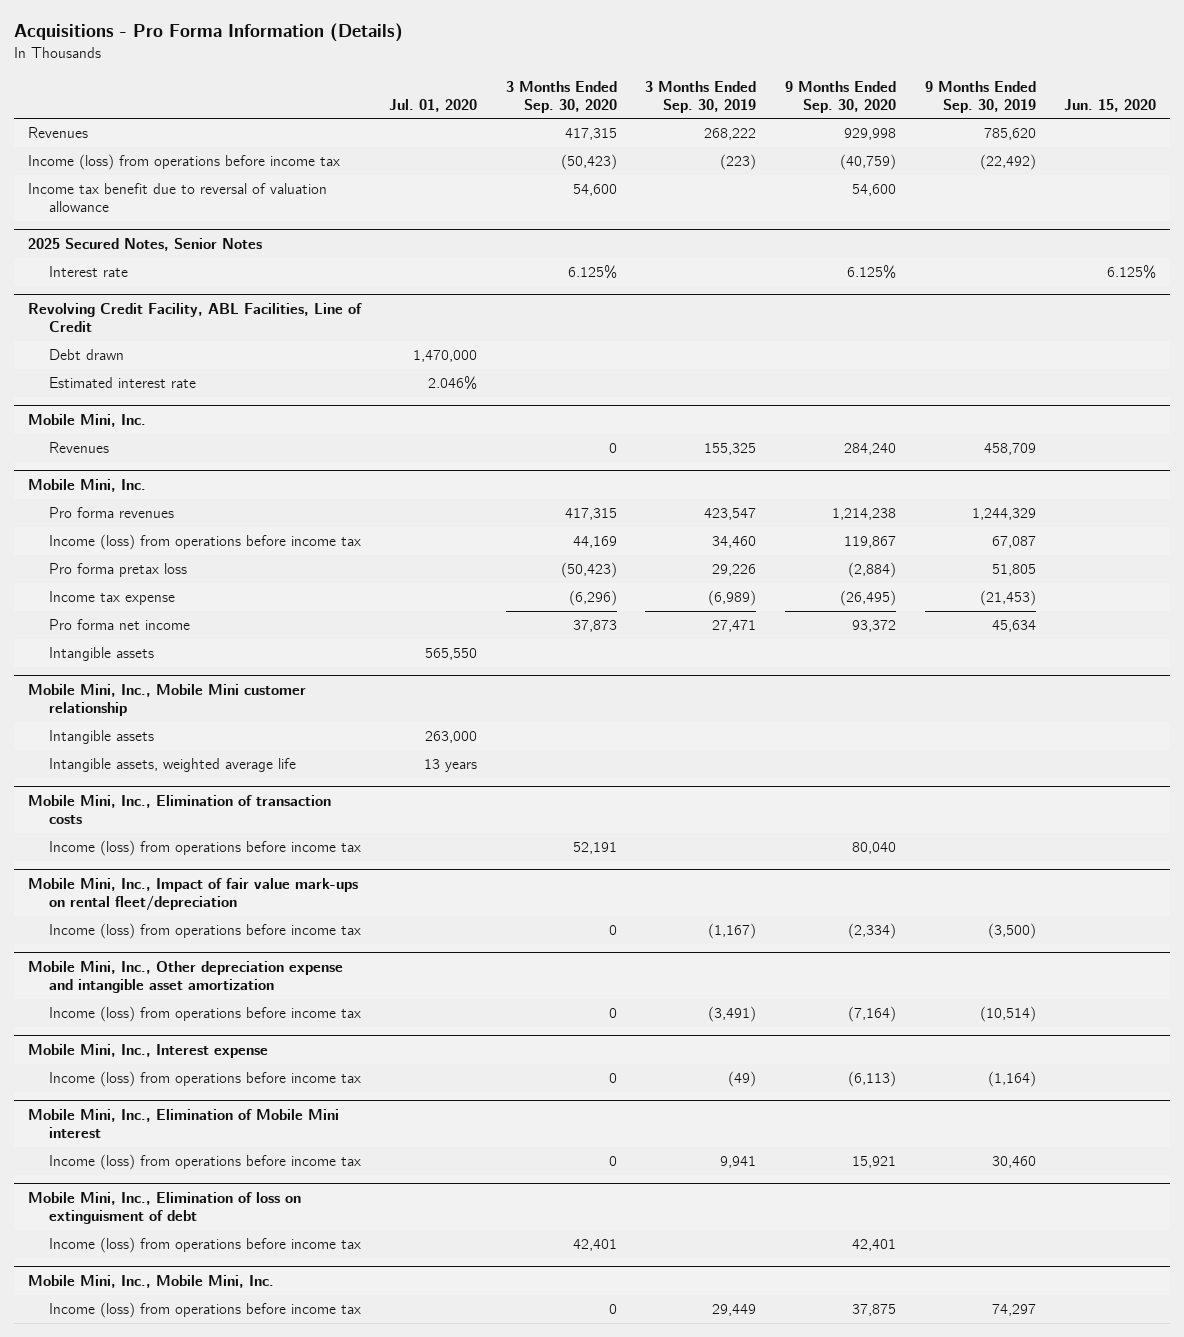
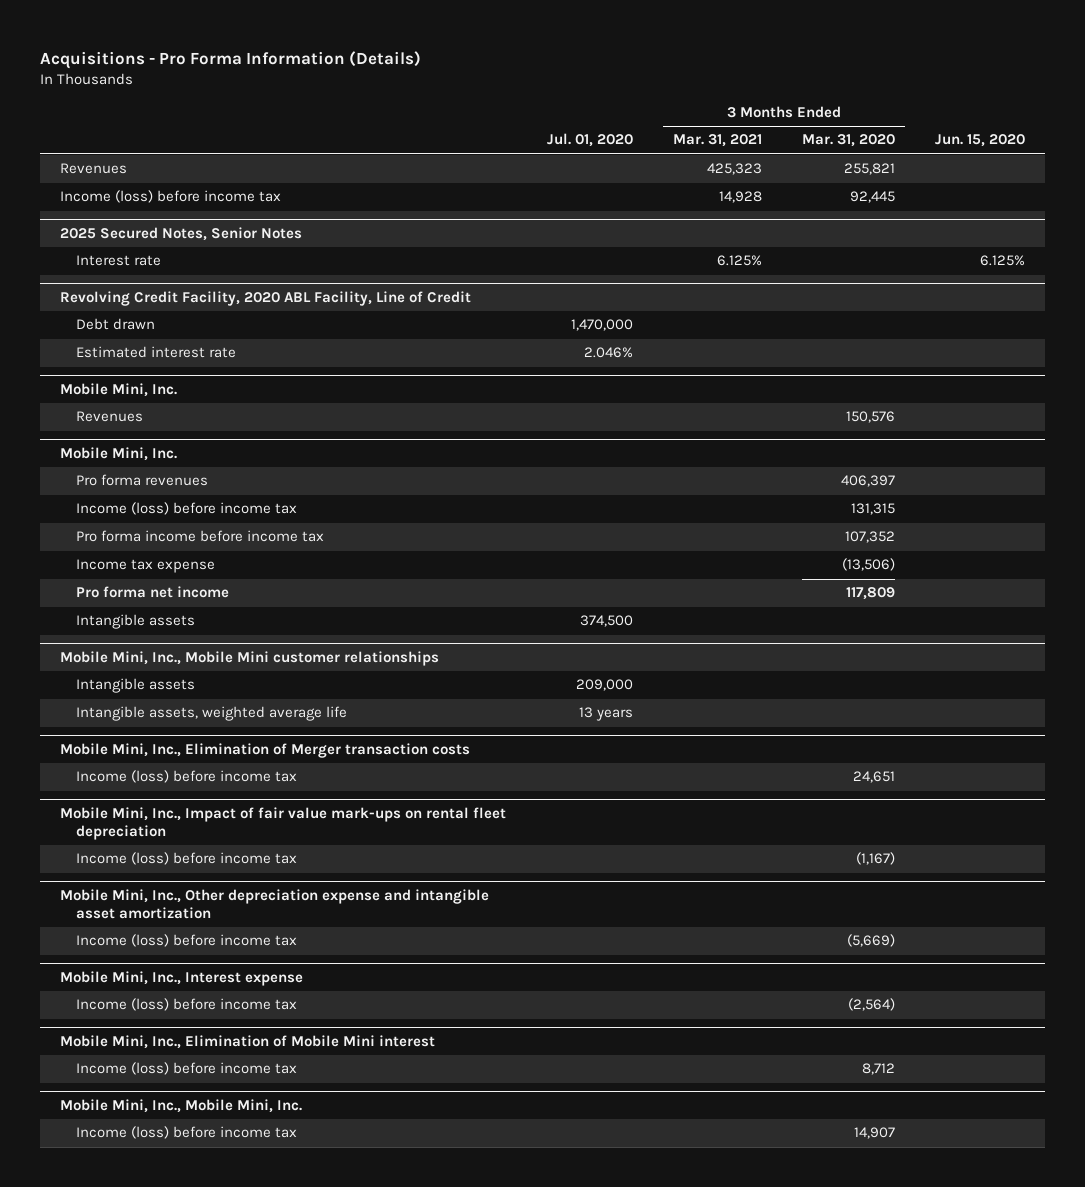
- | Jul. 01, 2020 | 3 Months Ended Sep. 30, 2020 | 3 Months Ended Sep. 30, 2019 | 9 Months Ended Sep. 30, 2020 | 9 Months Ended Sep. 30, 2019 | Jun. 15, 2020
+ | Jul. 01, 2020 | 3 Months Ended Mar. 31, 2021 | 3 Months Ended Mar. 31, 2020 | Jun. 15, 2020
- Income (loss) from operations before income tax | | (50,423) | (223) | (40,759) | (22,492) |
- Income tax benefit due to reversal of valuation allowance | | 54,600 | | 54,600 | |
+ Income (loss) before income tax | | 14,928 | 92,445 |
- Revolving Credit Facility, ABL Facilities, Line of Credit
+ Revolving Credit Facility, 2020 ABL Facility, Line of Credit
@ Mobile Mini, Inc.
- Income (loss) from operations before income tax | | 44,169 | 34,460 | 119,867 | 67,087 |
- Pro forma pretax loss | | (50,423) | 29,226 | (2,884) | 51,805 |
+ Income (loss) before income tax | | | 131,315 |
+ Pro forma income before income tax | | | 107,352 |
- Intangible assets | 565,550 | | | | |
- Mobile Mini, Inc., Mobile Mini customer relationship
- Intangible assets | 263,000 | | | | |
@ Mobile Mini, Inc.
+ Intangible assets | 374,500 | | |
+ Mobile Mini, Inc., Mobile Mini customer relationships
+ Intangible assets | 209,000 | | |
- Mobile Mini, Inc., Elimination of transaction costs
- Income (loss) from operations before income tax | | 52,191 | | 80,040 | |
- Mobile Mini, Inc., Impact of fair value mark-ups on rental fleet/depreciation
- Income (loss) from operations before income tax | | 0 | (1,167) | (2,334) | (3,500) |
+ Mobile Mini, Inc., Elimination of Merger transaction costs
+ Income (loss) before income tax | | | 24,651 |
+ Mobile Mini, Inc., Impact of fair value mark-ups on rental fleet depreciation
+ Income (loss) before income tax | | | (1,167) |
@ Mobile Mini, Inc., Other depreciation expense and intangible asset amortization
- Income (loss) from operations before income tax | | 0 | (3,491) | (7,164) | (10,514) |
+ Income (loss) before income tax | | | (5,669) |
@ Mobile Mini, Inc., Interest expense
- Income (loss) from operations before income tax | | 0 | (49) | (6,113) | (1,164) |
+ Income (loss) before income tax | | | (2,564) |
@ Mobile Mini, Inc., Elimination of Mobile Mini interest
- Income (loss) from operations before income tax | | 0 | 9,941 | 15,921 | 30,460 |
- Mobile Mini, Inc., Elimination of loss on extinguisment of debt
- Income (loss) from operations before income tax | | 42,401 | | 42,401 | |
@ Mobile Mini, Inc., Elimination of Mobile Mini interest
+ Income (loss) before income tax | | | 8,712 |
@ Mobile Mini, Inc., Mobile Mini, Inc.
- Income (loss) from operations before income tax | | 0 | 29,449 | 37,875 | 74,297 |
+ Income (loss) before income tax | | | 14,907 |

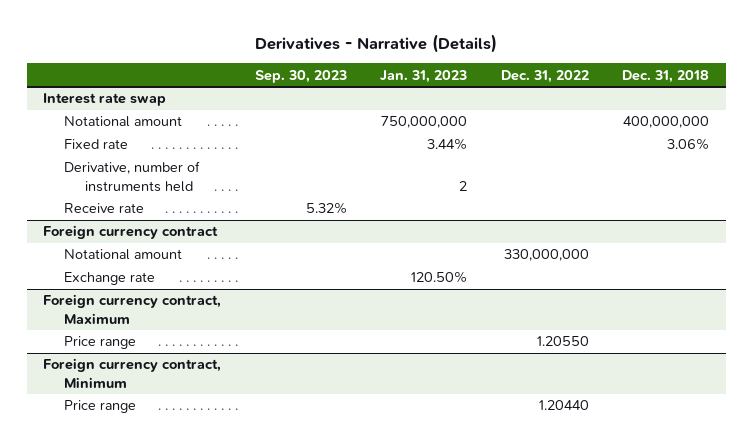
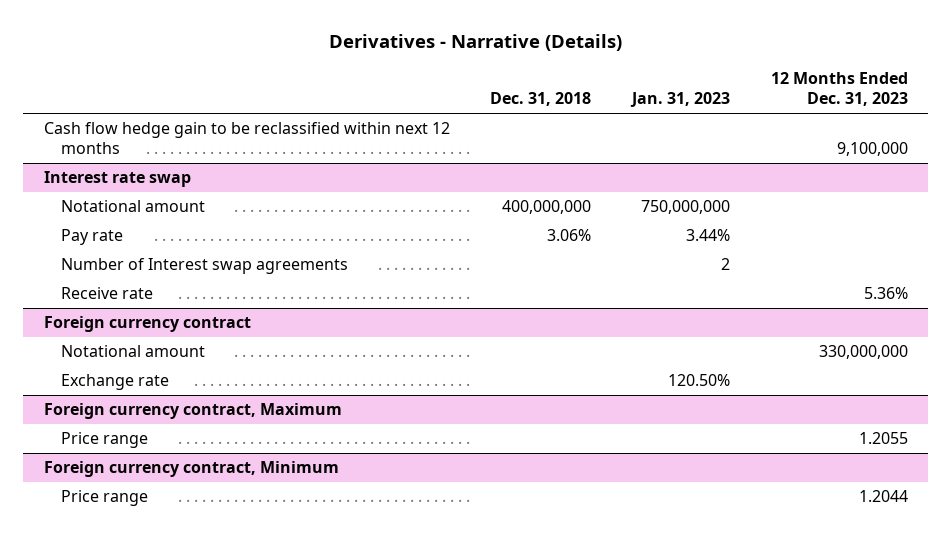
- | Sep. 30, 2023 | Jan. 31, 2023 | Dec. 31, 2022 | Dec. 31, 2018
+ | Dec. 31, 2018 | Jan. 31, 2023 | 12 Months Ended Dec. 31, 2023
+ Cash flow hedge gain to be reclassified within next 12 months | | | 9,100,000
@ Interest rate swap
- Fixed rate | | 3.44% | | 3.06%
- Derivative, number of instruments held | | 2 | |
+ Pay rate | 3.06% | 3.44% |
+ Number of Interest swap agreements | | 2 |

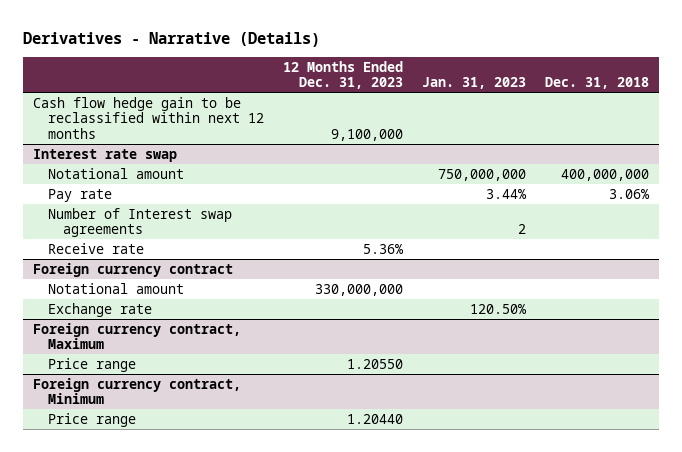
- | Dec. 31, 2018 | Jan. 31, 2023 | 12 Months Ended Dec. 31, 2023
+ | 12 Months Ended Dec. 31, 2023 | Jan. 31, 2023 | Dec. 31, 2018
@ Foreign currency contract, Maximum
- Price range | | | 1.2055
+ Price range | 1.20550 | |
@ Foreign currency contract, Minimum
- Price range | | | 1.2044
+ Price range | 1.20440 | |

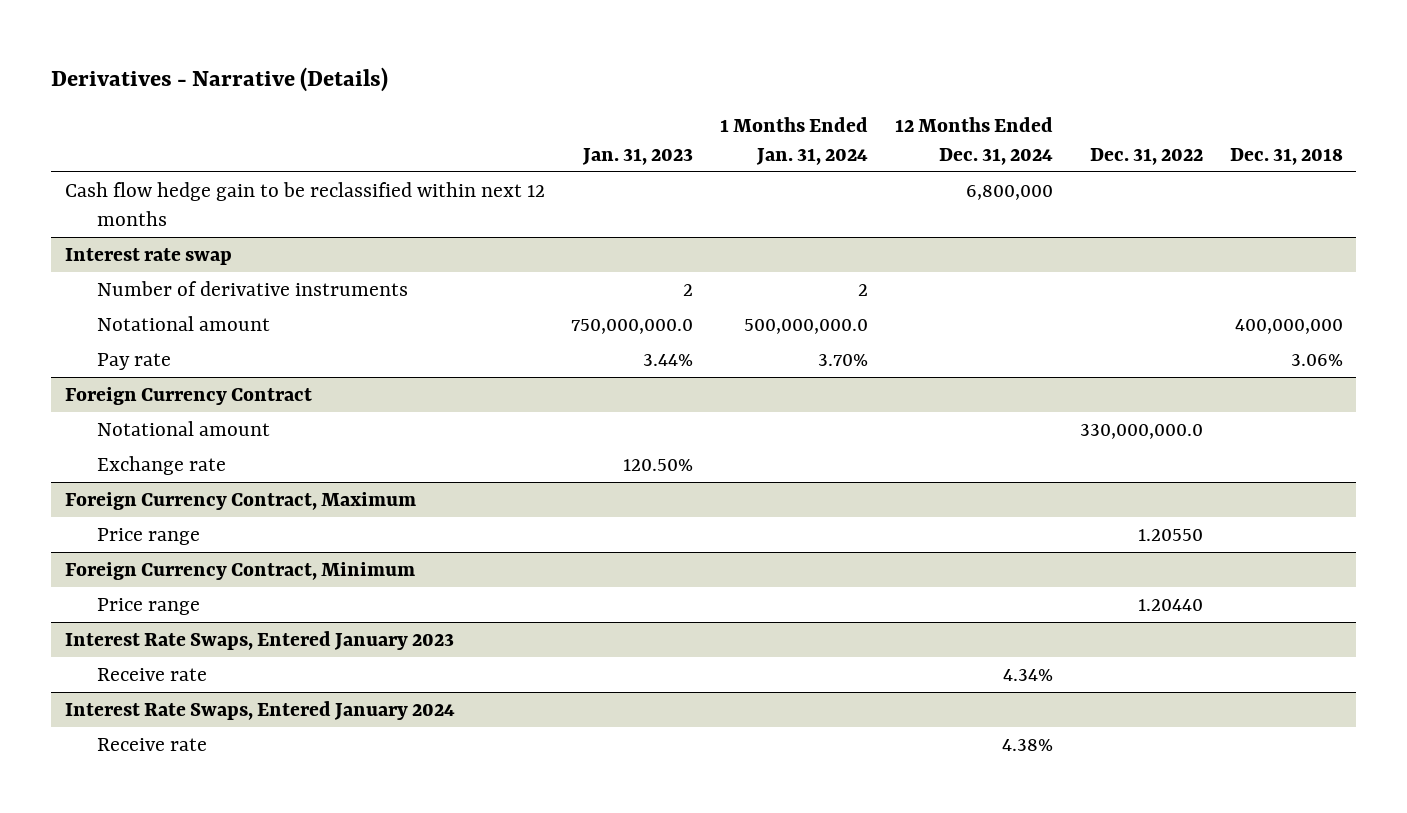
- | 12 Months Ended Dec. 31, 2023 | Jan. 31, 2023 | Dec. 31, 2018
+ | Jan. 31, 2023 | 1 Months Ended Jan. 31, 2024 | 12 Months Ended Dec. 31, 2024 | Dec. 31, 2022 | Dec. 31, 2018
@ Interest rate swap
- Notational amount | | 750,000,000 | 400,000,000
+ Number of derivative instruments | 2 | 2 | | |
+ Notational amount | 750,000,000.0 | 500,000,000.0 | | | 400,000,000
- Number of Interest swap agreements | | 2 |
- Receive rate | 5.36% | |
- Foreign currency contract
+ Foreign Currency Contract
- Foreign currency contract, Maximum
+ Foreign Currency Contract, Maximum
- Foreign currency contract, Minimum
+ Foreign Currency Contract, Minimum
+ Interest Rate Swaps, Entered January 2023
+ Receive rate | | | 4.34% | |
+ Interest Rate Swaps, Entered January 2024
+ Receive rate | | | 4.38% | |

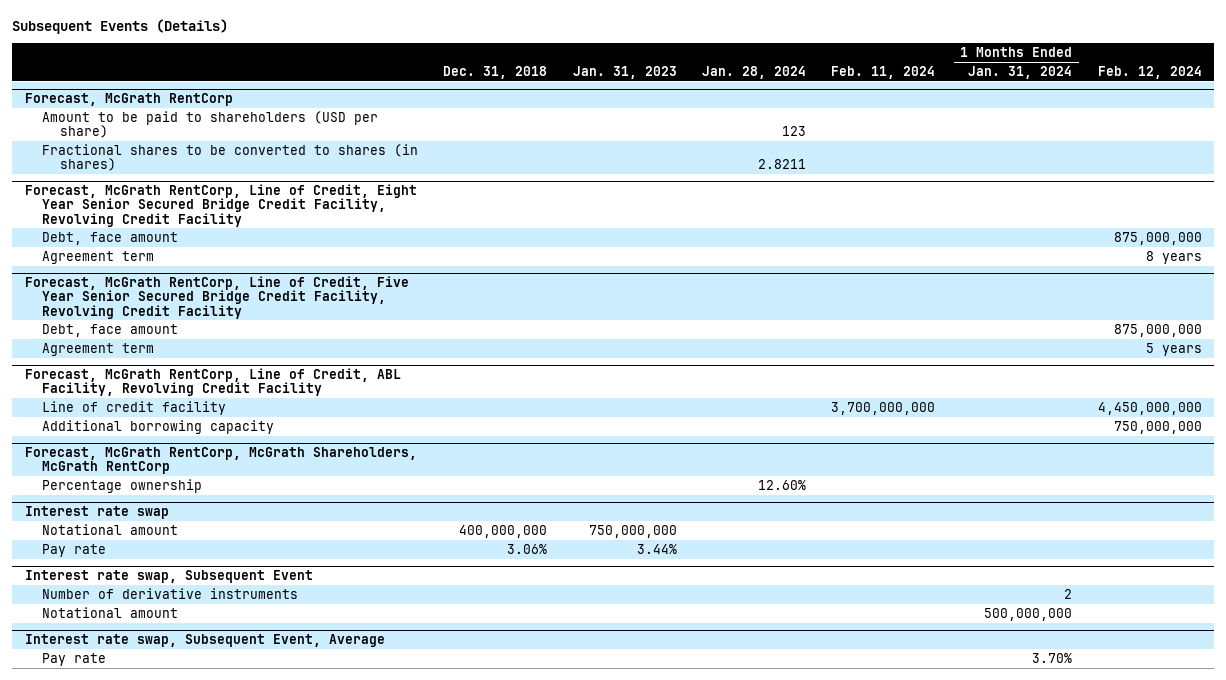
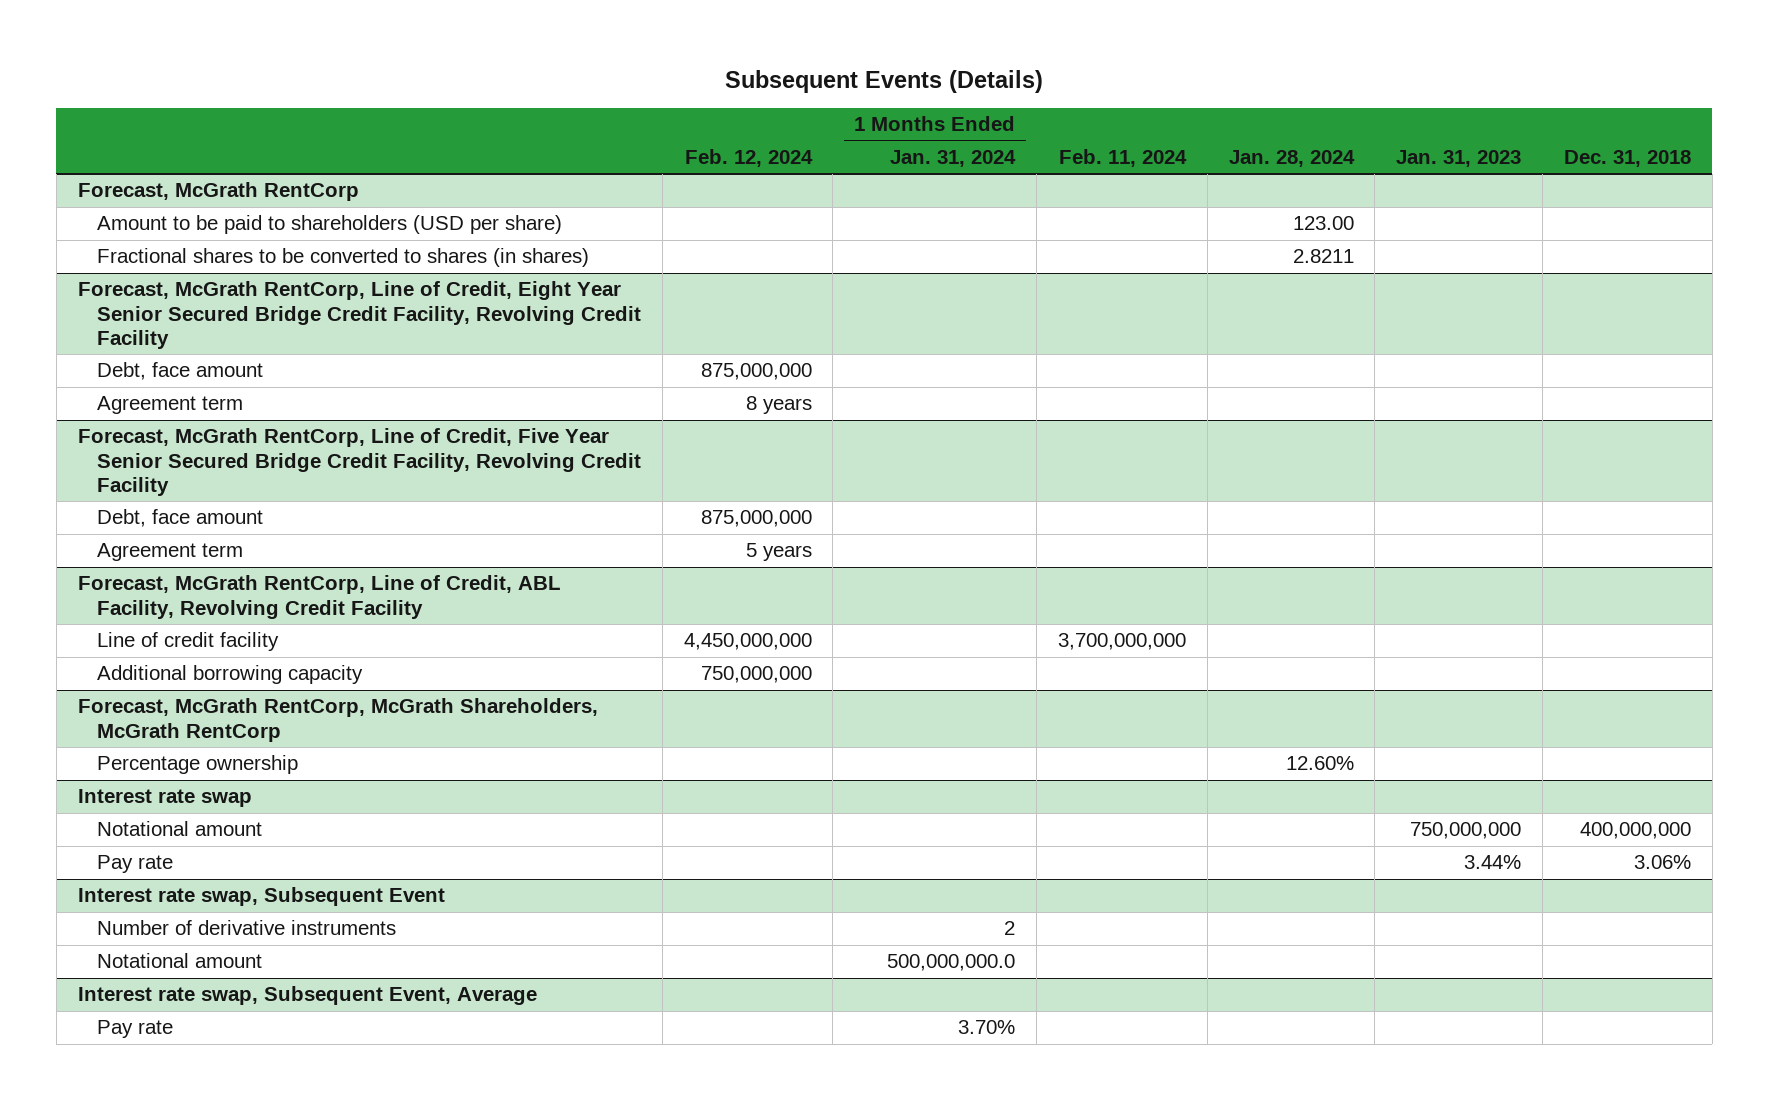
- | Dec. 31, 2018 | Jan. 31, 2023 | Jan. 28, 2024 | Feb. 11, 2024 | 1 Months Ended Jan. 31, 2024 | Feb. 12, 2024
+ | Feb. 12, 2024 | 1 Months Ended Jan. 31, 2024 | Feb. 11, 2024 | Jan. 28, 2024 | Jan. 31, 2023 | Dec. 31, 2018
@ Forecast, McGrath RentCorp
- Amount to be paid to shareholders (USD per share) | | | 123 | | |
+ Amount to be paid to shareholders (USD per share) | | | | 123.00 | |
@ Interest rate swap, Subsequent Event
- Notational amount | | | | | 500,000,000 |
+ Notational amount | | 500,000,000.0 | | | |

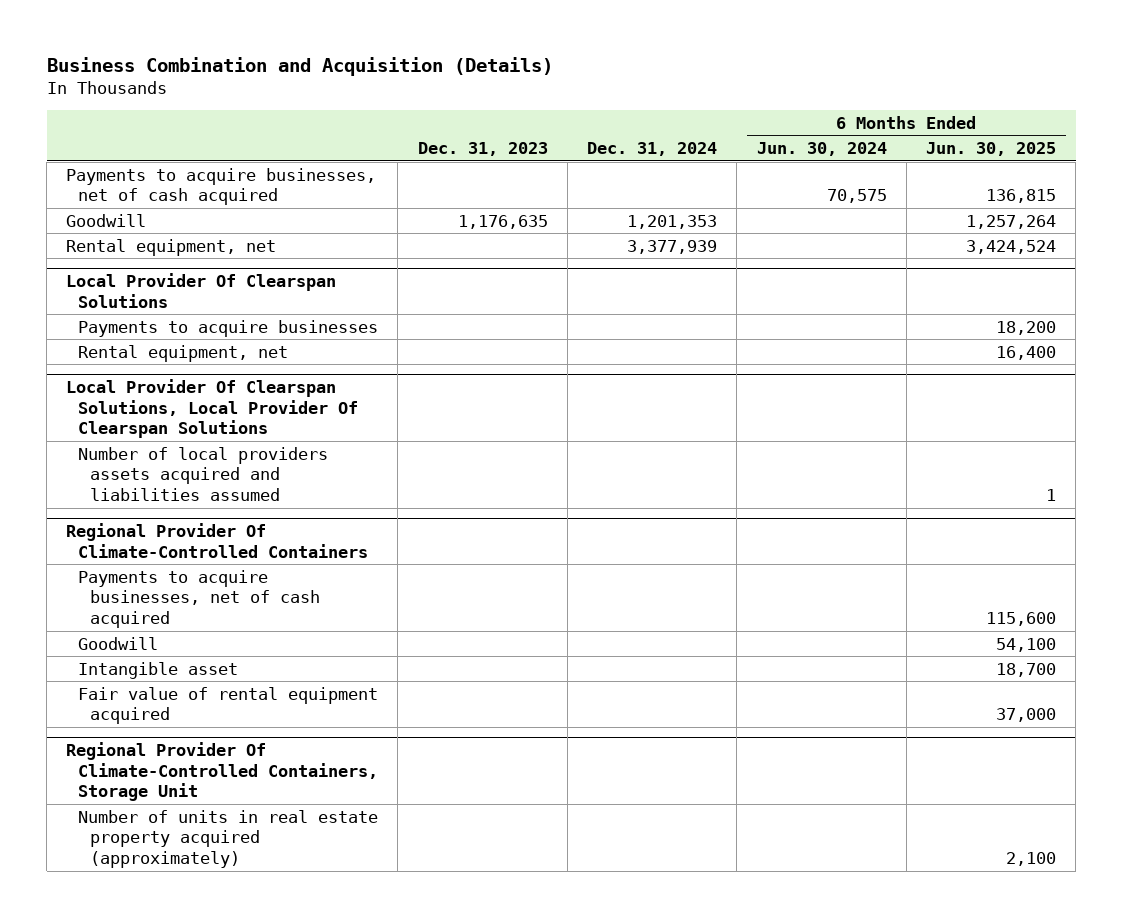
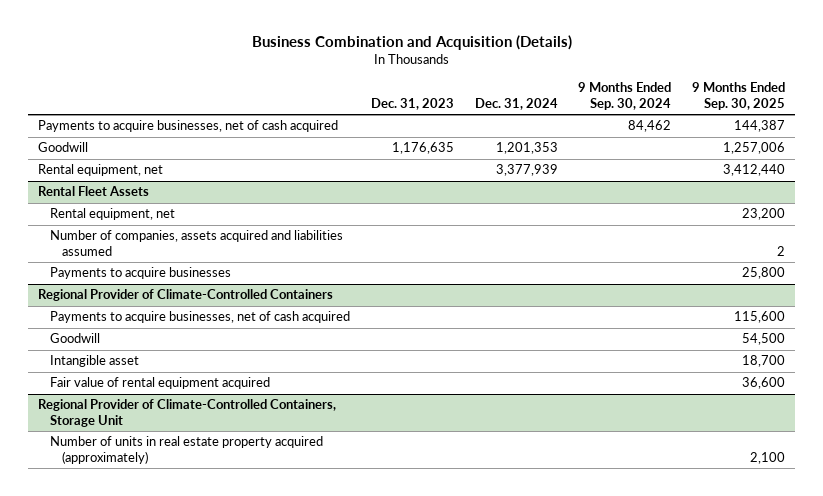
- | Dec. 31, 2023 | Dec. 31, 2024 | 6 Months Ended Jun. 30, 2024 | 6 Months Ended Jun. 30, 2025
+ | Dec. 31, 2023 | Dec. 31, 2024 | 9 Months Ended Sep. 30, 2024 | 9 Months Ended Sep. 30, 2025
- Local Provider Of Clearspan Solutions
- Payments to acquire businesses | | | | 18,200
- Rental equipment, net | | | | 16,400
- Local Provider Of Clearspan Solutions, Local Provider Of Clearspan Solutions
- Number of local providers assets acquired and liabilities assumed | | | | 1
- Regional Provider Of Climate-Controlled Containers
+ Rental Fleet Assets
+ Rental equipment, net | | | | 23,200
+ Number of companies, assets acquired and liabilities assumed | | | | 2
+ Payments to acquire businesses | | | | 25,800
+ Regional Provider of Climate-Controlled Containers
- Regional Provider Of Climate-Controlled Containers, Storage Unit
+ Regional Provider of Climate-Controlled Containers, Storage Unit

